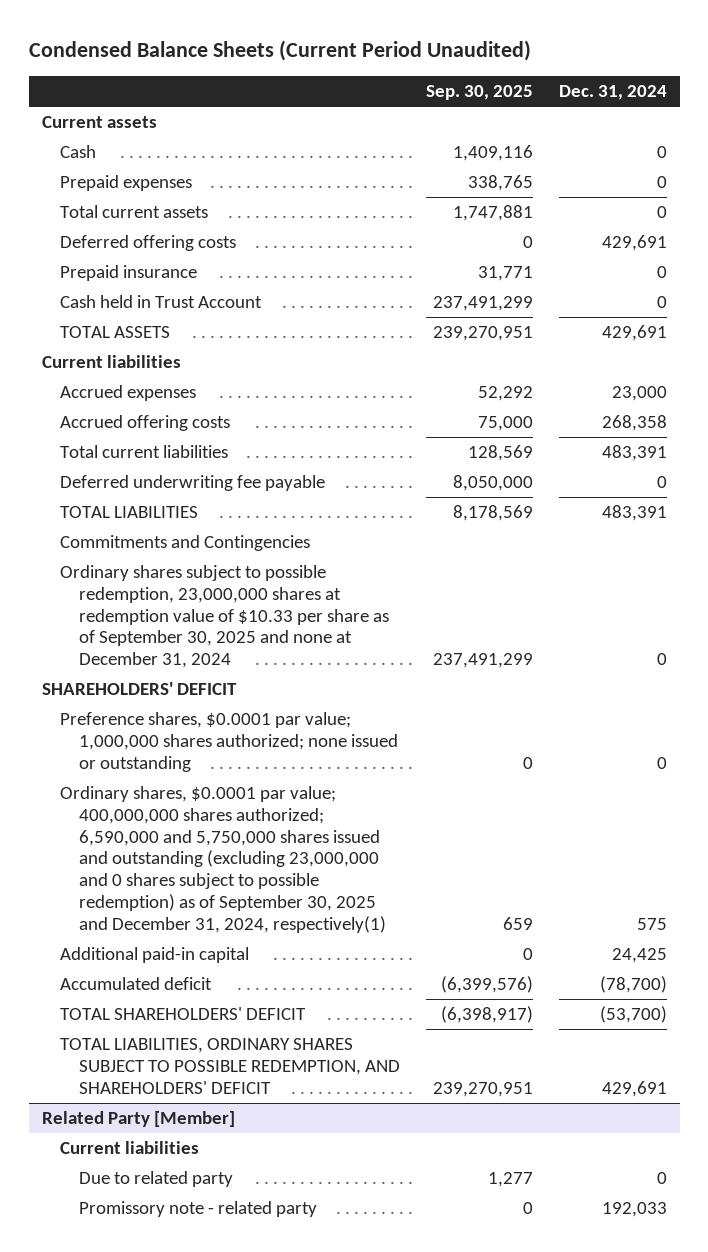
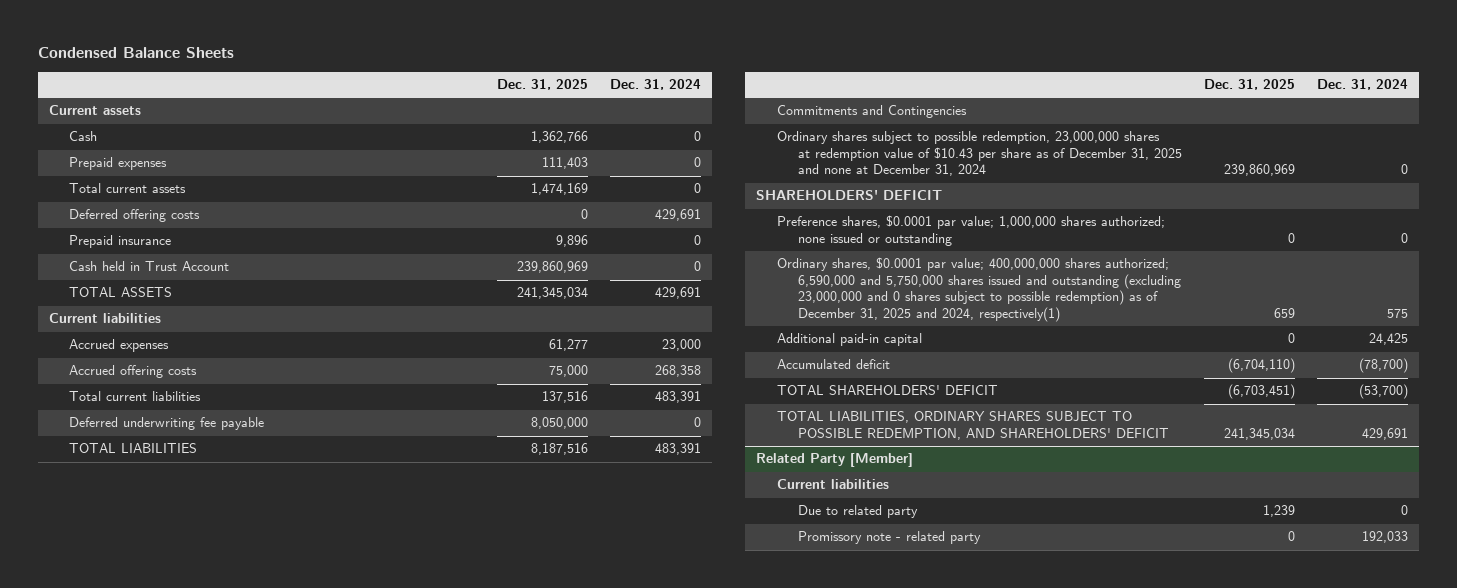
- Condensed Balance Sheets (Current Period Unaudited)
+ Condensed Balance Sheets
- | Sep. 30, 2025 | Dec. 31, 2024
+ | Dec. 31, 2025 | Dec. 31, 2024
- Ordinary shares subject to possible redemption, 23,000,000 shares at redemption value of $10.33 per share as of September 30, 2025 and none at December 31, 2024 | 237,491,299 | 0
+ Ordinary shares subject to possible redemption, 23,000,000 shares at redemption value of $10.43 per share as of December 31, 2025 and none at December 31, 2024 | 239,860,969 | 0
- Ordinary shares, $0.0001 par value; 400,000,000 shares authorized; 6,590,000 and 5,750,000 shares issued and outstanding (excluding 23,000,000 and 0 shares subject to possible redemption) as of September 30, 2025 and December 31, 2024, respectively(1) | 659 | 575
+ Ordinary shares, $0.0001 par value; 400,000,000 shares authorized; 6,590,000 and 5,750,000 shares issued and outstanding (excluding 23,000,000 and 0 shares subject to possible redemption) as of December 31, 2025 and 2024, respectively(1) | 659 | 575

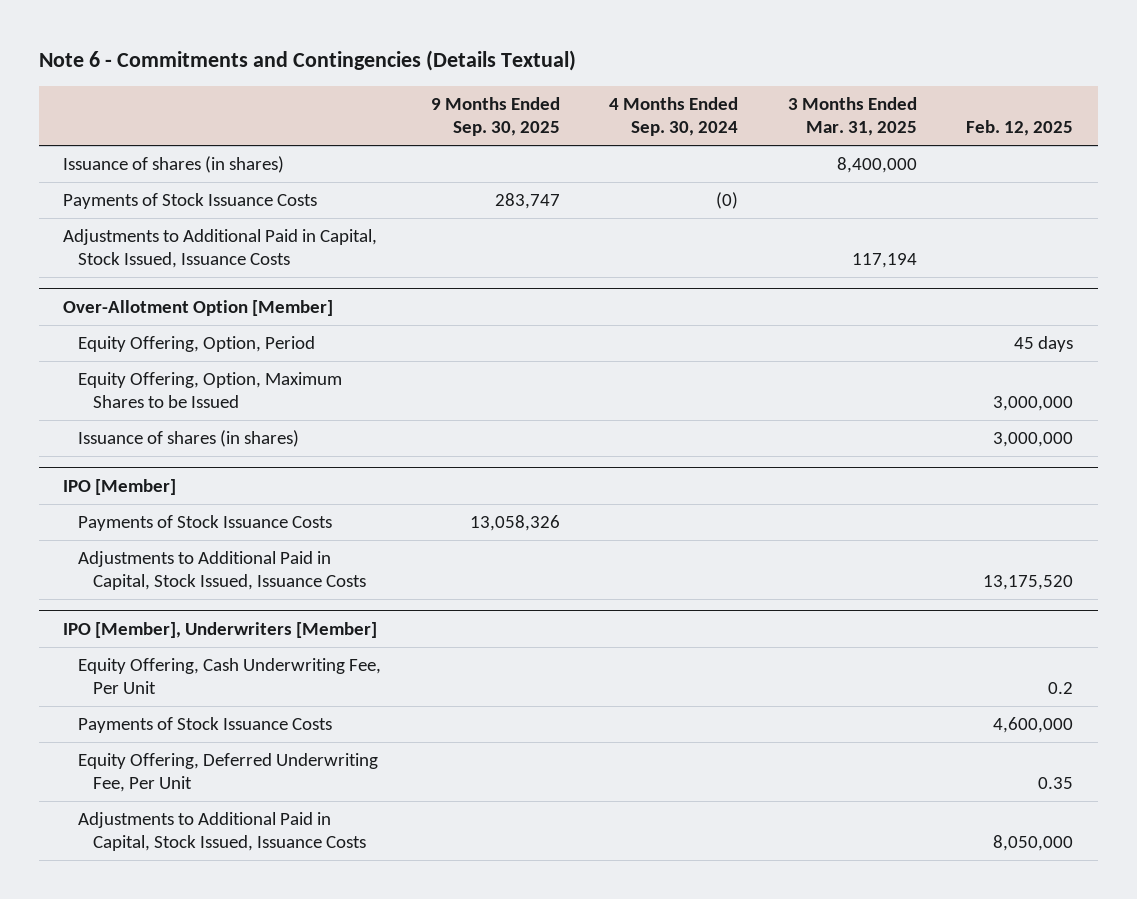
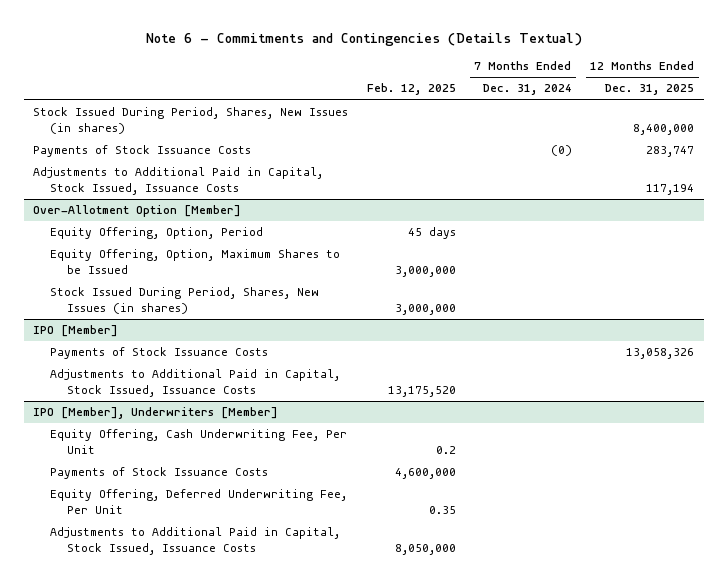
- | 9 Months Ended Sep. 30, 2025 | 4 Months Ended Sep. 30, 2024 | 3 Months Ended Mar. 31, 2025 | Feb. 12, 2025
+ | Feb. 12, 2025 | 7 Months Ended Dec. 31, 2024 | 12 Months Ended Dec. 31, 2025
- Issuance of shares (in shares) | | | 8,400,000 |
+ Stock Issued During Period, Shares, New Issues (in shares) | | | 8,400,000
@ Over-Allotment Option [Member]
- Issuance of shares (in shares) | | | | 3,000,000
+ Stock Issued During Period, Shares, New Issues (in shares) | 3,000,000 | |

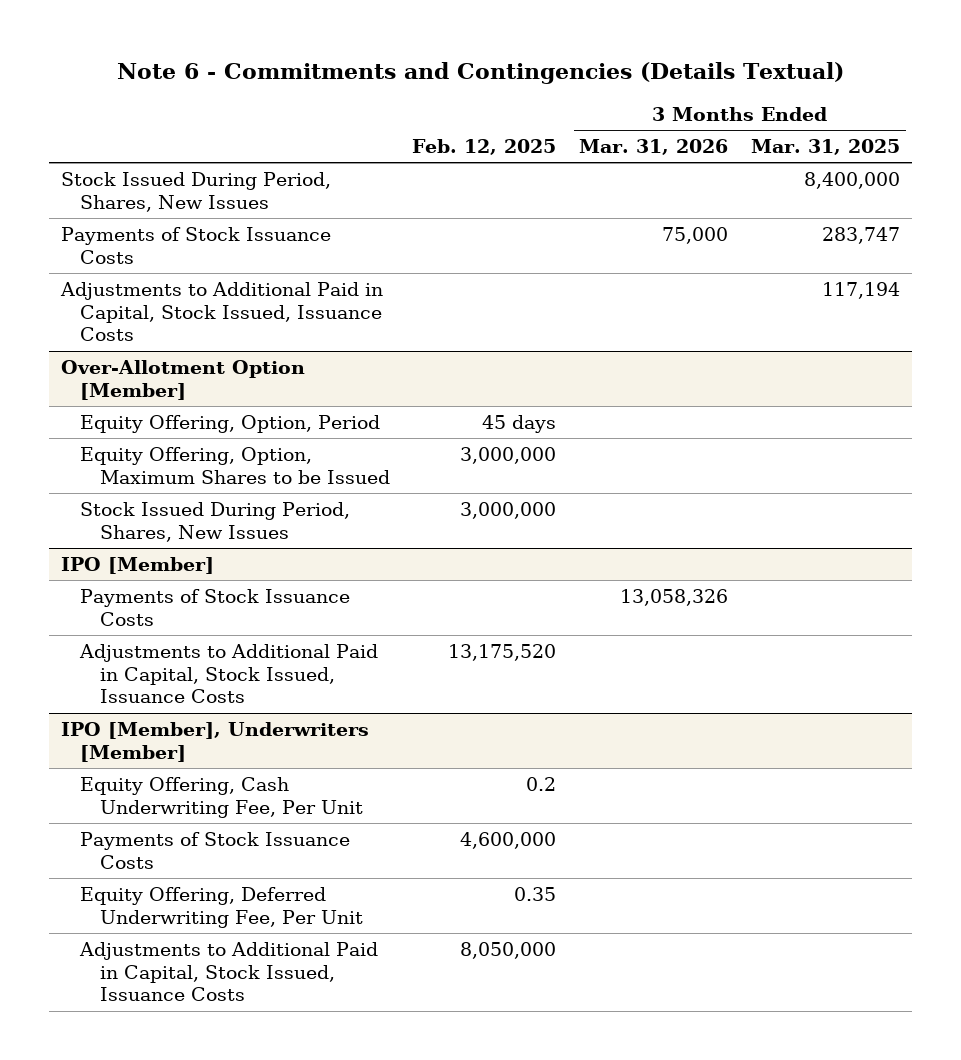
- | Feb. 12, 2025 | 7 Months Ended Dec. 31, 2024 | 12 Months Ended Dec. 31, 2025
+ | Feb. 12, 2025 | 3 Months Ended Mar. 31, 2026 | 3 Months Ended Mar. 31, 2025
- Stock Issued During Period, Shares, New Issues (in shares) | | | 8,400,000
+ Stock Issued During Period, Shares, New Issues | | | 8,400,000
@ Over-Allotment Option [Member]
- Stock Issued During Period, Shares, New Issues (in shares) | 3,000,000 | |
+ Stock Issued During Period, Shares, New Issues | 3,000,000 | |

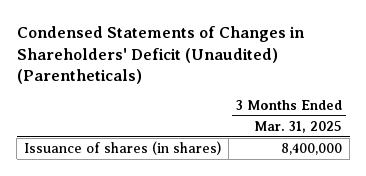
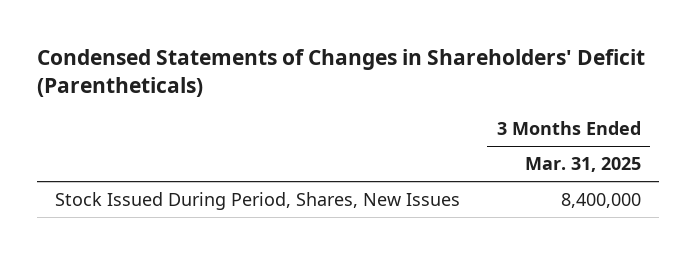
- Condensed Statements of Changes in Shareholders' Deficit (Unaudited) (Parentheticals)
+ Condensed Statements of Changes in Shareholders' Deficit (Parentheticals)
- Issuance of shares (in shares) | 8,400,000
+ Stock Issued During Period, Shares, New Issues | 8,400,000

